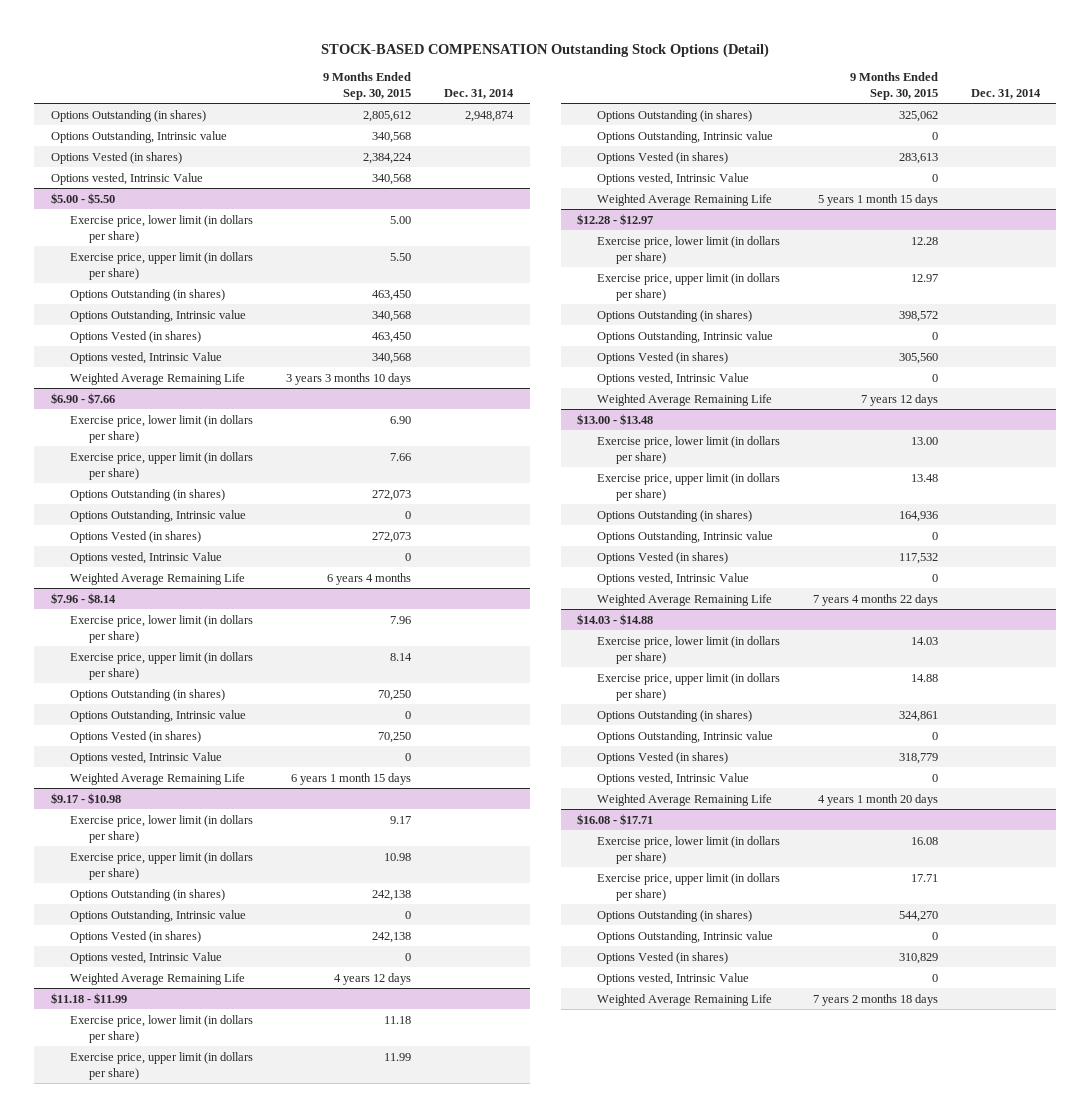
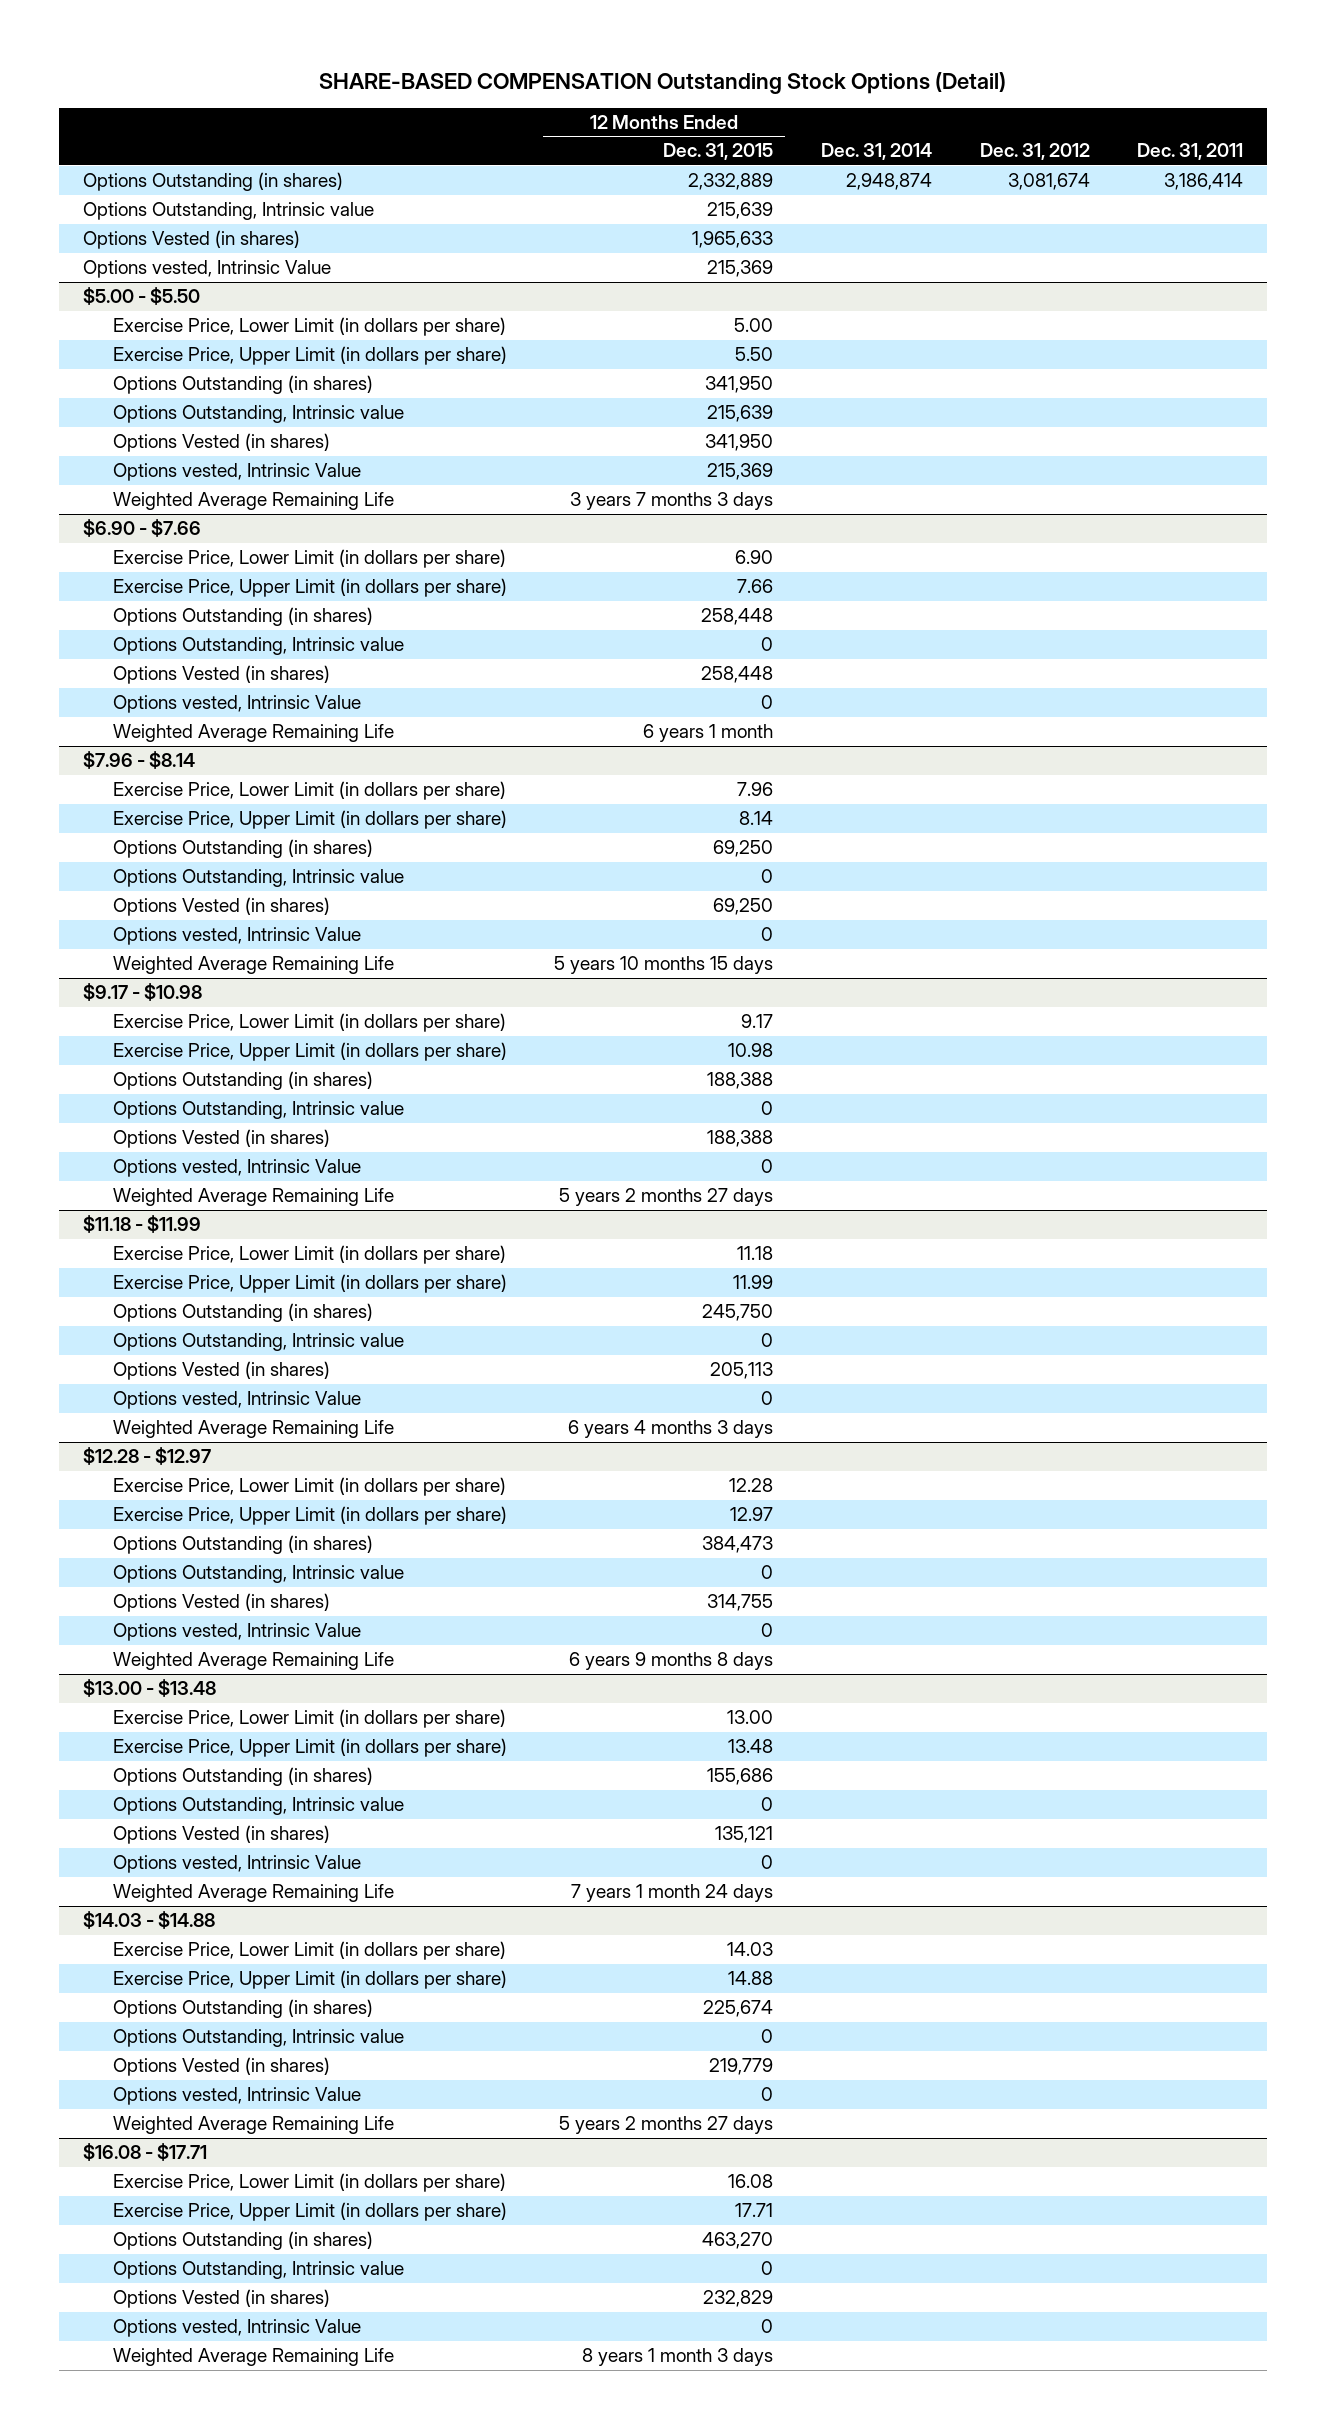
- STOCK-BASED COMPENSATION Outstanding Stock Options (Detail)
+ SHARE-BASED COMPENSATION Outstanding Stock Options (Detail)
- | 9 Months Ended Sep. 30, 2015 | Dec. 31, 2014
+ | 12 Months Ended Dec. 31, 2015 | Dec. 31, 2014 | Dec. 31, 2012 | Dec. 31, 2011
@ $5.00 - $5.50
- Exercise price, lower limit (in dollars per share) | 5.00 |
- Exercise price, upper limit (in dollars per share) | 5.50 |
+ Exercise Price, Lower Limit (in dollars per share) | 5.00 | | |
+ Exercise Price, Upper Limit (in dollars per share) | 5.50 | | |
@ $6.90 - $7.66
- Exercise price, lower limit (in dollars per share) | 6.90 |
- Exercise price, upper limit (in dollars per share) | 7.66 |
+ Exercise Price, Lower Limit (in dollars per share) | 6.90 | | |
+ Exercise Price, Upper Limit (in dollars per share) | 7.66 | | |
@ $7.96 - $8.14
- Exercise price, lower limit (in dollars per share) | 7.96 |
- Exercise price, upper limit (in dollars per share) | 8.14 |
+ Exercise Price, Lower Limit (in dollars per share) | 7.96 | | |
+ Exercise Price, Upper Limit (in dollars per share) | 8.14 | | |
@ $9.17 - $10.98
- Exercise price, lower limit (in dollars per share) | 9.17 |
- Exercise price, upper limit (in dollars per share) | 10.98 |
+ Exercise Price, Lower Limit (in dollars per share) | 9.17 | | |
+ Exercise Price, Upper Limit (in dollars per share) | 10.98 | | |
@ $11.18 - $11.99
- Exercise price, lower limit (in dollars per share) | 11.18 |
- Exercise price, upper limit (in dollars per share) | 11.99 |
+ Exercise Price, Lower Limit (in dollars per share) | 11.18 | | |
+ Exercise Price, Upper Limit (in dollars per share) | 11.99 | | |
@ $12.28 - $12.97
- Exercise price, lower limit (in dollars per share) | 12.28 |
- Exercise price, upper limit (in dollars per share) | 12.97 |
+ Exercise Price, Lower Limit (in dollars per share) | 12.28 | | |
+ Exercise Price, Upper Limit (in dollars per share) | 12.97 | | |
@ $13.00 - $13.48
- Exercise price, lower limit (in dollars per share) | 13.00 |
- Exercise price, upper limit (in dollars per share) | 13.48 |
+ Exercise Price, Lower Limit (in dollars per share) | 13.00 | | |
+ Exercise Price, Upper Limit (in dollars per share) | 13.48 | | |
@ $14.03 - $14.88
- Exercise price, lower limit (in dollars per share) | 14.03 |
- Exercise price, upper limit (in dollars per share) | 14.88 |
+ Exercise Price, Lower Limit (in dollars per share) | 14.03 | | |
+ Exercise Price, Upper Limit (in dollars per share) | 14.88 | | |
@ $16.08 - $17.71
- Exercise price, lower limit (in dollars per share) | 16.08 |
- Exercise price, upper limit (in dollars per share) | 17.71 |
+ Exercise Price, Lower Limit (in dollars per share) | 16.08 | | |
+ Exercise Price, Upper Limit (in dollars per share) | 17.71 | | |

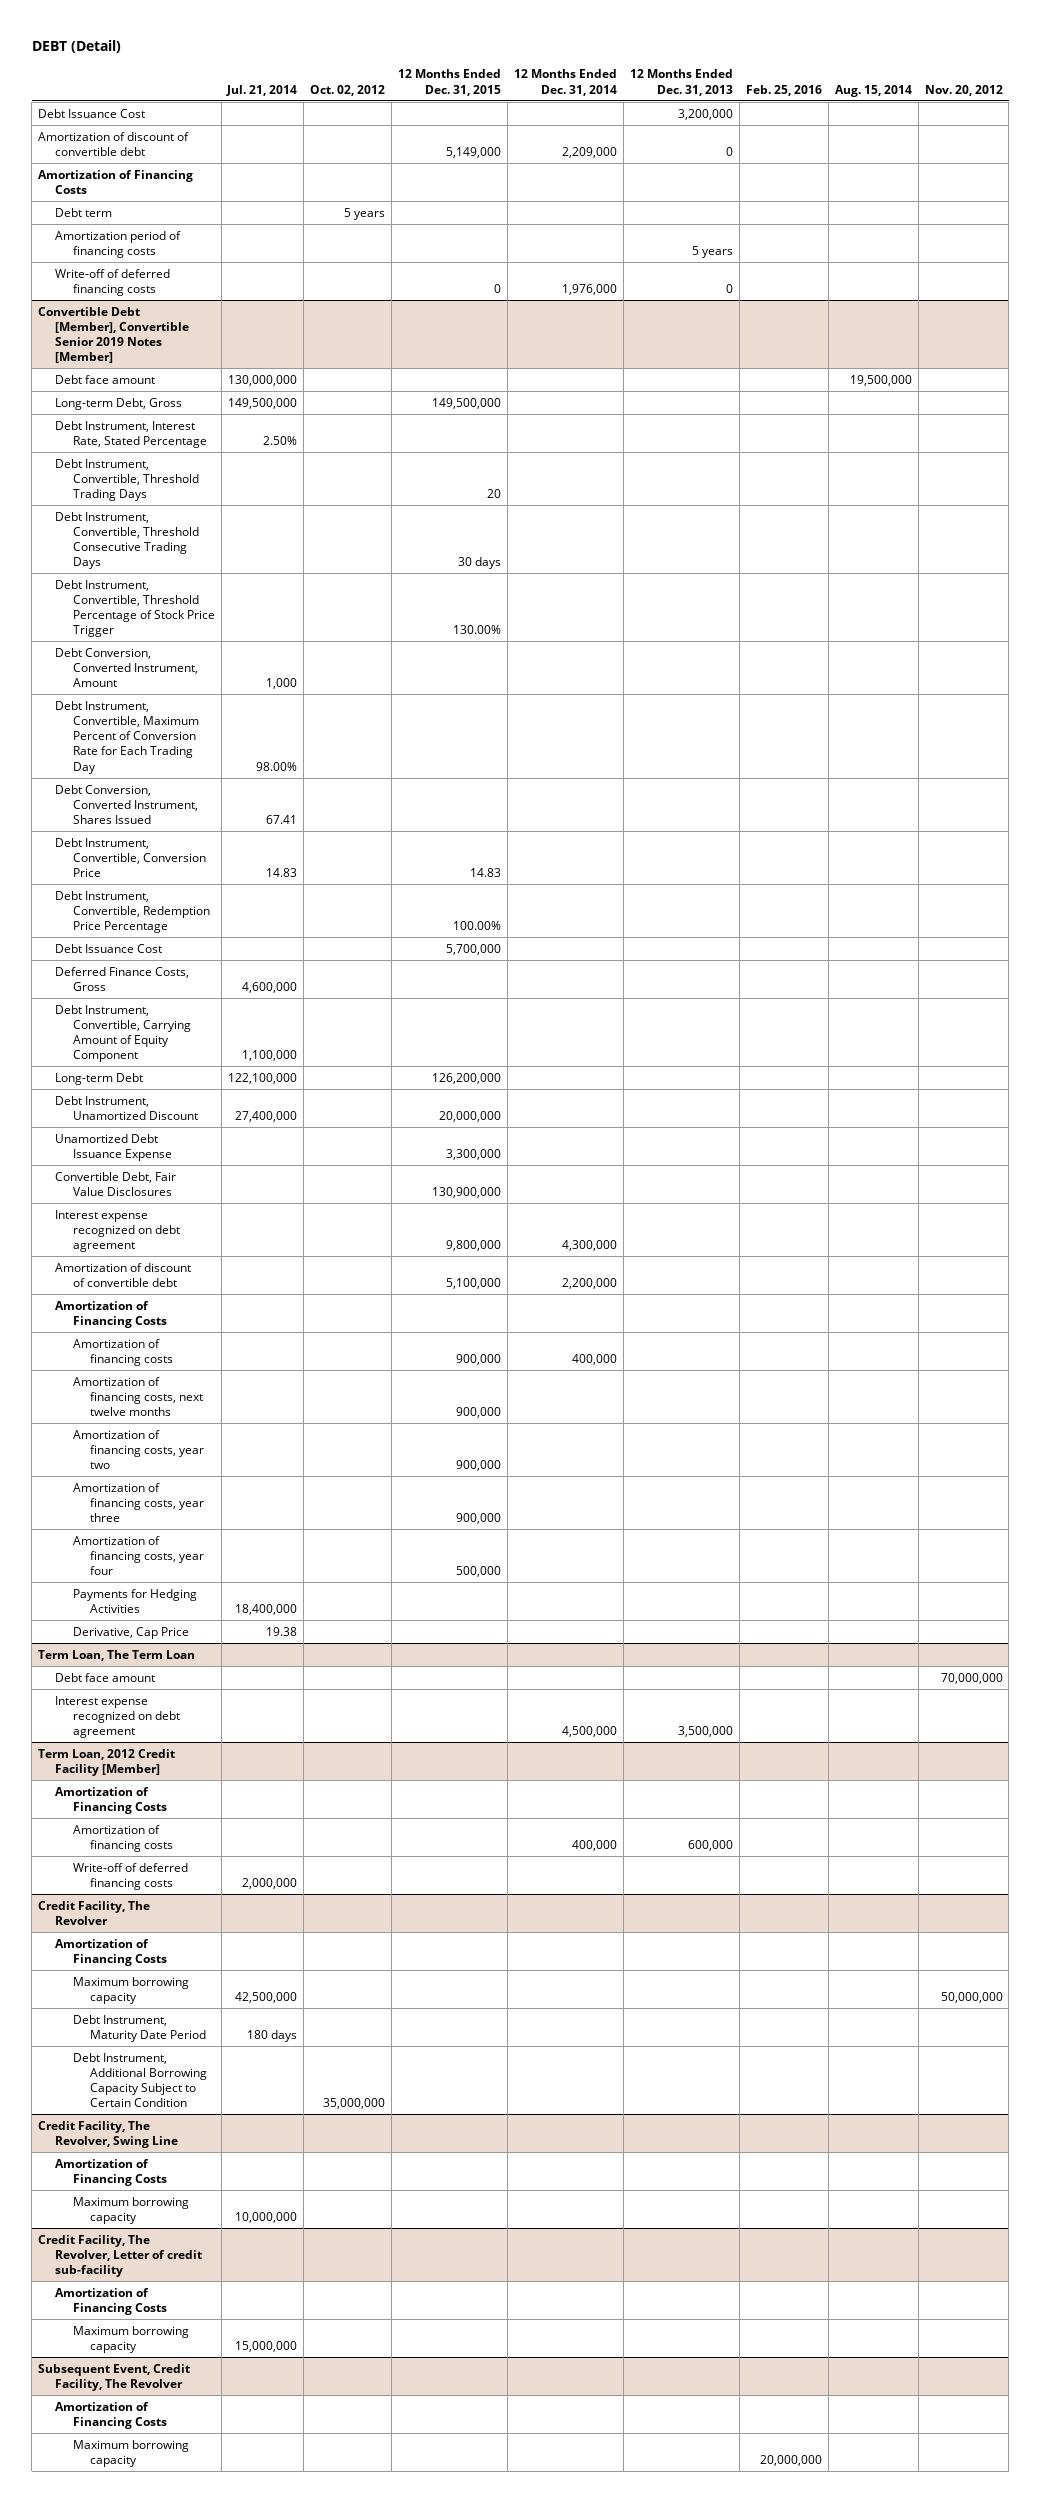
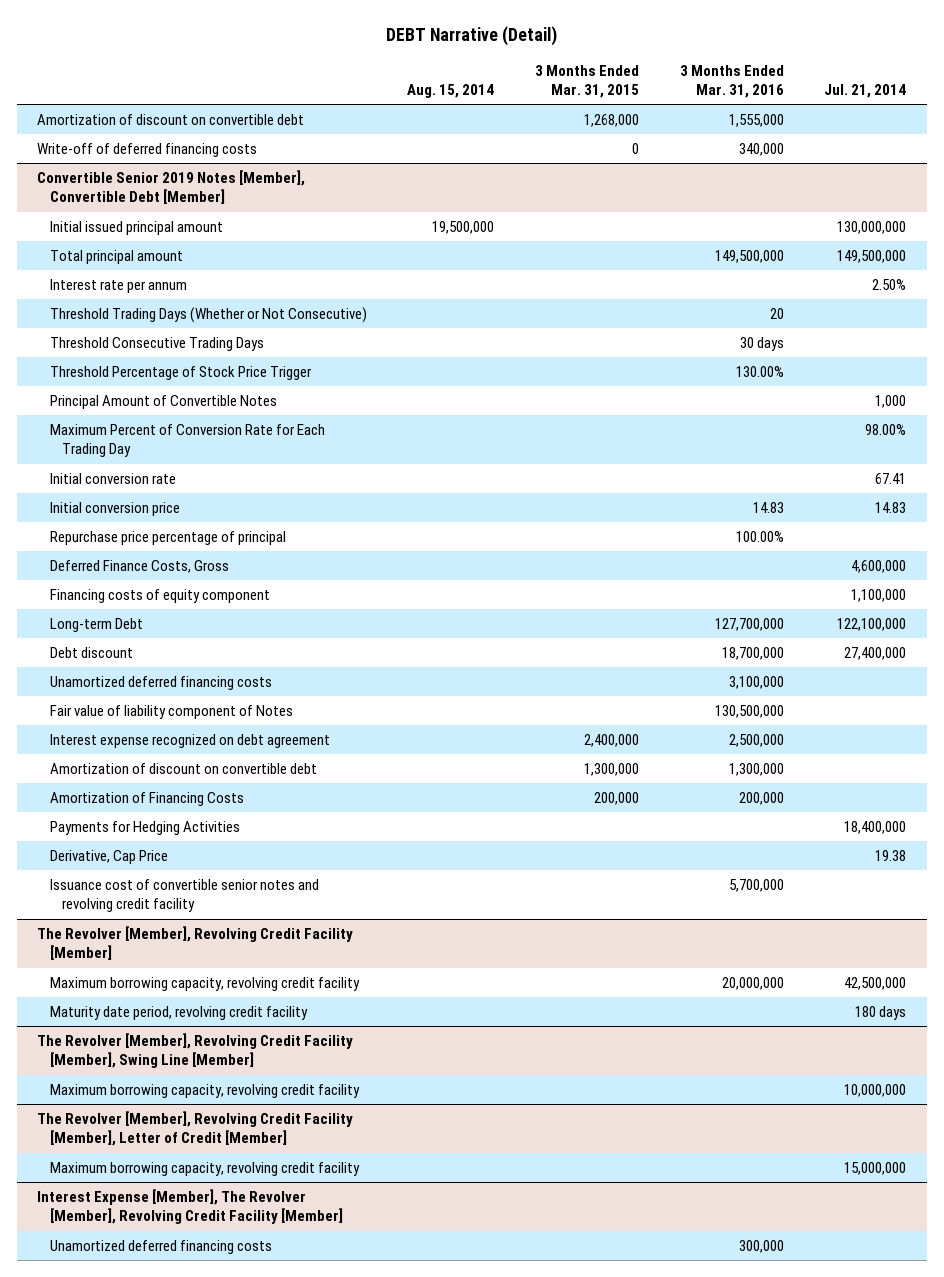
- DEBT (Detail)
+ DEBT Narrative (Detail)
- | Jul. 21, 2014 | Oct. 02, 2012 | 12 Months Ended Dec. 31, 2015 | 12 Months Ended Dec. 31, 2014 | 12 Months Ended Dec. 31, 2013 | Feb. 25, 2016 | Aug. 15, 2014 | Nov. 20, 2012
+ | Aug. 15, 2014 | 3 Months Ended Mar. 31, 2015 | 3 Months Ended Mar. 31, 2016 | Jul. 21, 2014
- Debt Issuance Cost | | | | | 3,200,000 | | |
- Amortization of discount of convertible debt | | | 5,149,000 | 2,209,000 | 0 | | |
- Amortization of Financing Costs
- Debt term | | 5 years | | | | | |
- Amortization period of financing costs | | | | | 5 years | | |
+ Amortization of discount on convertible debt | | 1,268,000 | 1,555,000 |
- Convertible Debt [Member], Convertible Senior 2019 Notes [Member]
- Debt face amount | 130,000,000 | | | | | | 19,500,000 |
- Long-term Debt, Gross | 149,500,000 | | 149,500,000 | | | | |
- Debt Instrument, Interest Rate, Stated Percentage | 2.50% | | | | | | |
- Debt Instrument, Convertible, Threshold Trading Days | | | 20 | | | | |
- Debt Instrument, Convertible, Threshold Consecutive Trading Days | | | 30 days | | | | |
- Debt Instrument, Convertible, Threshold Percentage of Stock Price Trigger | | | 130.00% | | | | |
- Debt Conversion, Converted Instrument, Amount | 1,000 | | | | | | |
- Debt Instrument, Convertible, Maximum Percent of Conversion Rate for Each Trading Day | 98.00% | | | | | | |
- Debt Conversion, Converted Instrument, Shares Issued | 67.41 | | | | | | |
- Debt Instrument, Convertible, Conversion Price | 14.83 | | 14.83 | | | | |
- Debt Instrument, Convertible, Redemption Price Percentage | | | 100.00% | | | | |
- Debt Issuance Cost | | | 5,700,000 | | | | |
+ Convertible Senior 2019 Notes [Member], Convertible Debt [Member]
+ Initial issued principal amount | 19,500,000 | | | 130,000,000
+ Total principal amount | | | 149,500,000 | 149,500,000
+ Interest rate per annum | | | | 2.50%
+ Threshold Trading Days (Whether or Not Consecutive) | | | 20 |
+ Threshold Consecutive Trading Days | | | 30 days |
+ Threshold Percentage of Stock Price Trigger | | | 130.00% |
+ Principal Amount of Convertible Notes | | | | 1,000
+ Maximum Percent of Conversion Rate for Each Trading Day | | | | 98.00%
+ Initial conversion rate | | | | 67.41
+ Initial conversion price | | | 14.83 | 14.83
+ Repurchase price percentage of principal | | | 100.00% |
- Debt Instrument, Convertible, Carrying Amount of Equity Component | 1,100,000 | | | | | | |
+ Financing costs of equity component | | | | 1,100,000
- Debt Instrument, Unamortized Discount | 27,400,000 | | 20,000,000 | | | | |
- Unamortized Debt Issuance Expense | | | 3,300,000 | | | | |
- Convertible Debt, Fair Value Disclosures | | | 130,900,000 | | | | |
+ Debt discount | | | 18,700,000 | 27,400,000
+ Unamortized deferred financing costs | | | 3,100,000 |
+ Fair value of liability component of Notes | | | 130,500,000 |
- Amortization of discount of convertible debt | | | 5,100,000 | 2,200,000 | | | |
+ Amortization of discount on convertible debt | | 1,300,000 | 1,300,000 |
- Amortization of financing costs | | | 900,000 | 400,000 | | | |
- Amortization of financing costs, next twelve months | | | 900,000 | | | | |
- Amortization of financing costs, year two | | | 900,000 | | | | |
- Amortization of financing costs, year three | | | 900,000 | | | | |
- Amortization of financing costs, year four | | | 500,000 | | | | |
- Term Loan, The Term Loan
- Debt face amount | | | | | | | | 70,000,000
- Interest expense recognized on debt agreement | | | | 4,500,000 | 3,500,000 | | |
- Term Loan, 2012 Credit Facility [Member]
- Amortization of Financing Costs
- Amortization of financing costs | | | | 400,000 | 600,000 | | |
- Write-off of deferred financing costs | 2,000,000 | | | | | | |
- Credit Facility, The Revolver
- Amortization of Financing Costs
- Maximum borrowing capacity | 42,500,000 | | | | | | | 50,000,000
- Debt Instrument, Maturity Date Period | 180 days | | | | | | |
- Debt Instrument, Additional Borrowing Capacity Subject to Certain Condition | | 35,000,000 | | | | | |
- Credit Facility, The Revolver, Swing Line
- Amortization of Financing Costs
- Maximum borrowing capacity | 10,000,000 | | | | | | |
- Credit Facility, The Revolver, Letter of credit sub-facility
- Amortization of Financing Costs
- Maximum borrowing capacity | 15,000,000 | | | | | | |
- Subsequent Event, Credit Facility, The Revolver
- Amortization of Financing Costs
- Maximum borrowing capacity | | | | | | 20,000,000 | |
+ Issuance cost of convertible senior notes and revolving credit facility | | | 5,700,000 |
+ The Revolver [Member], Revolving Credit Facility [Member]
+ Maximum borrowing capacity, revolving credit facility | | | 20,000,000 | 42,500,000
+ Maturity date period, revolving credit facility | | | | 180 days
+ The Revolver [Member], Revolving Credit Facility [Member], Swing Line [Member]
+ Maximum borrowing capacity, revolving credit facility | | | | 10,000,000
+ The Revolver [Member], Revolving Credit Facility [Member], Letter of Credit [Member]
+ Maximum borrowing capacity, revolving credit facility | | | | 15,000,000
+ Interest Expense [Member], The Revolver [Member], Revolving Credit Facility [Member]
+ Unamortized deferred financing costs | | | 300,000 |

